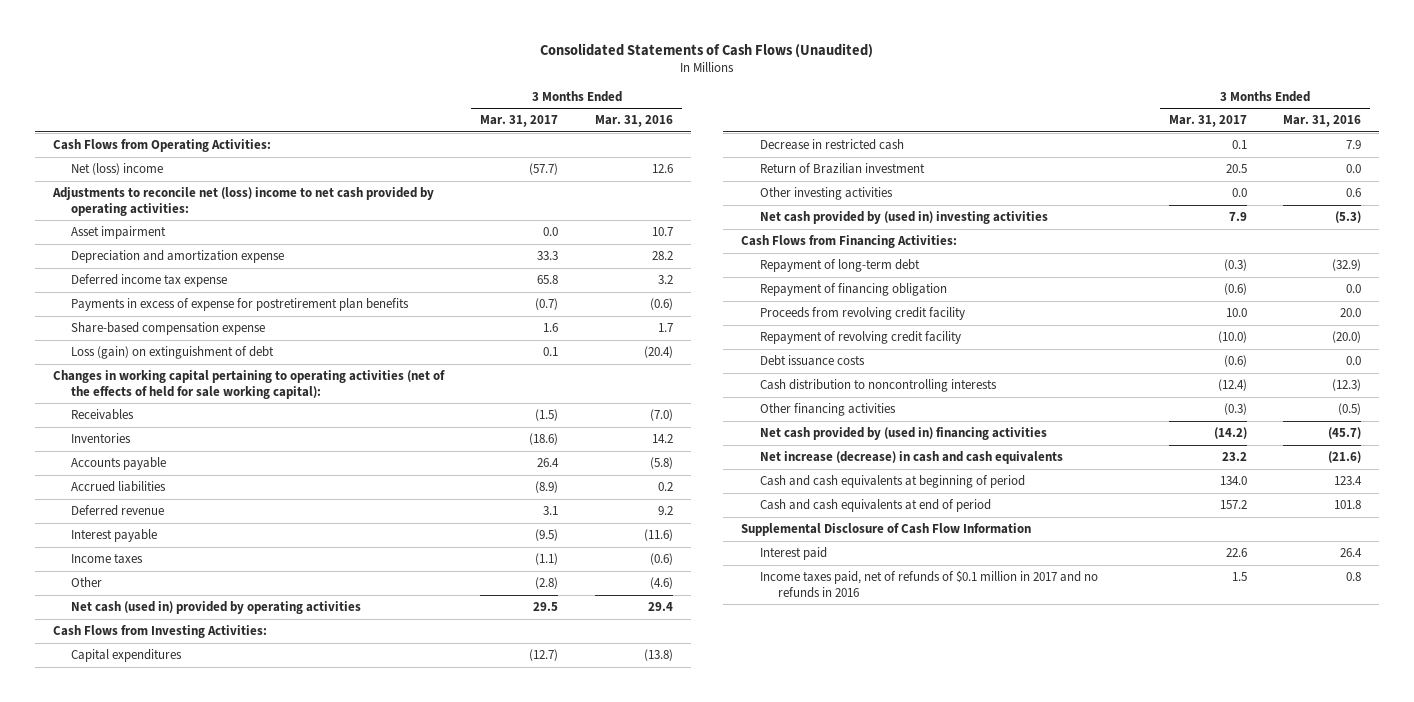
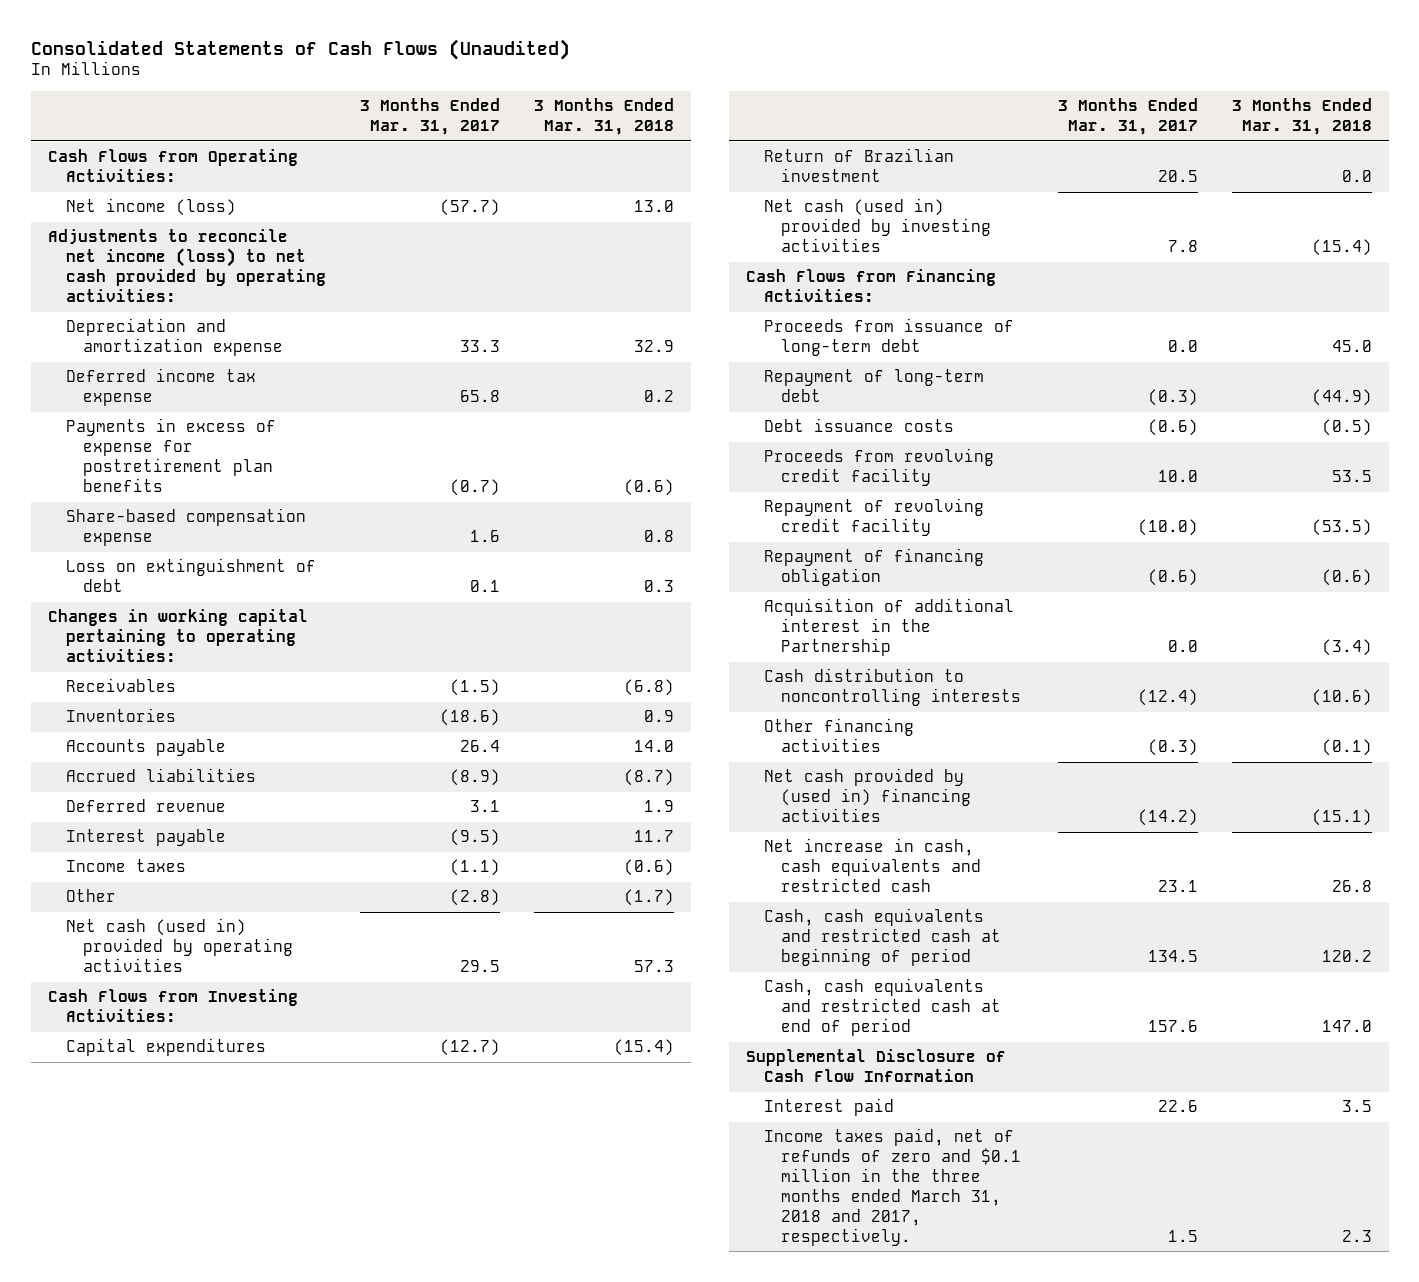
- | 3 Months Ended Mar. 31, 2017 | 3 Months Ended Mar. 31, 2016
+ | 3 Months Ended Mar. 31, 2017 | 3 Months Ended Mar. 31, 2018
- Net (loss) income | (57.7) | 12.6
- Adjustments to reconcile net (loss) income to net cash provided by operating activities:
- Asset impairment | 0.0 | 10.7
+ Net income (loss) | (57.7) | 13.0
+ Adjustments to reconcile net income (loss) to net cash provided by operating activities:
- Loss (gain) on extinguishment of debt | 0.1 | (20.4)
- Changes in working capital pertaining to operating activities (net of the effects of held for sale working capital):
+ Loss on extinguishment of debt | 0.1 | 0.3
+ Changes in working capital pertaining to operating activities:
- Decrease in restricted cash | 0.1 | 7.9
- Other investing activities | 0.0 | 0.6
- Net cash provided by (used in) investing activities | 7.9 | (5.3)
+ Net cash (used in) provided by investing activities | 7.8 | (15.4)
+ Proceeds from issuance of long-term debt | 0.0 | 45.0
moved up: Debt issuance costs | (0.6) | (0.5)
moved down: Repayment of financing obligation | (0.6) | (0.6)
+ Acquisition of additional interest in the Partnership | 0.0 | (3.4)
- Net increase (decrease) in cash and cash equivalents | 23.2 | (21.6)
- Cash and cash equivalents at beginning of period | 134.0 | 123.4
- Cash and cash equivalents at end of period | 157.2 | 101.8
+ Net increase in cash, cash equivalents and restricted cash | 23.1 | 26.8
+ Cash, cash equivalents and restricted cash at beginning of period | 134.5 | 120.2
+ Cash, cash equivalents and restricted cash at end of period | 157.6 | 147.0
- Income taxes paid, net of refunds of $0.1 million in 2017 and no refunds in 2016 | 1.5 | 0.8
+ Income taxes paid, net of refunds of zero and $0.1 million in the three months ended March 31, 2018 and 2017, respectively. | 1.5 | 2.3

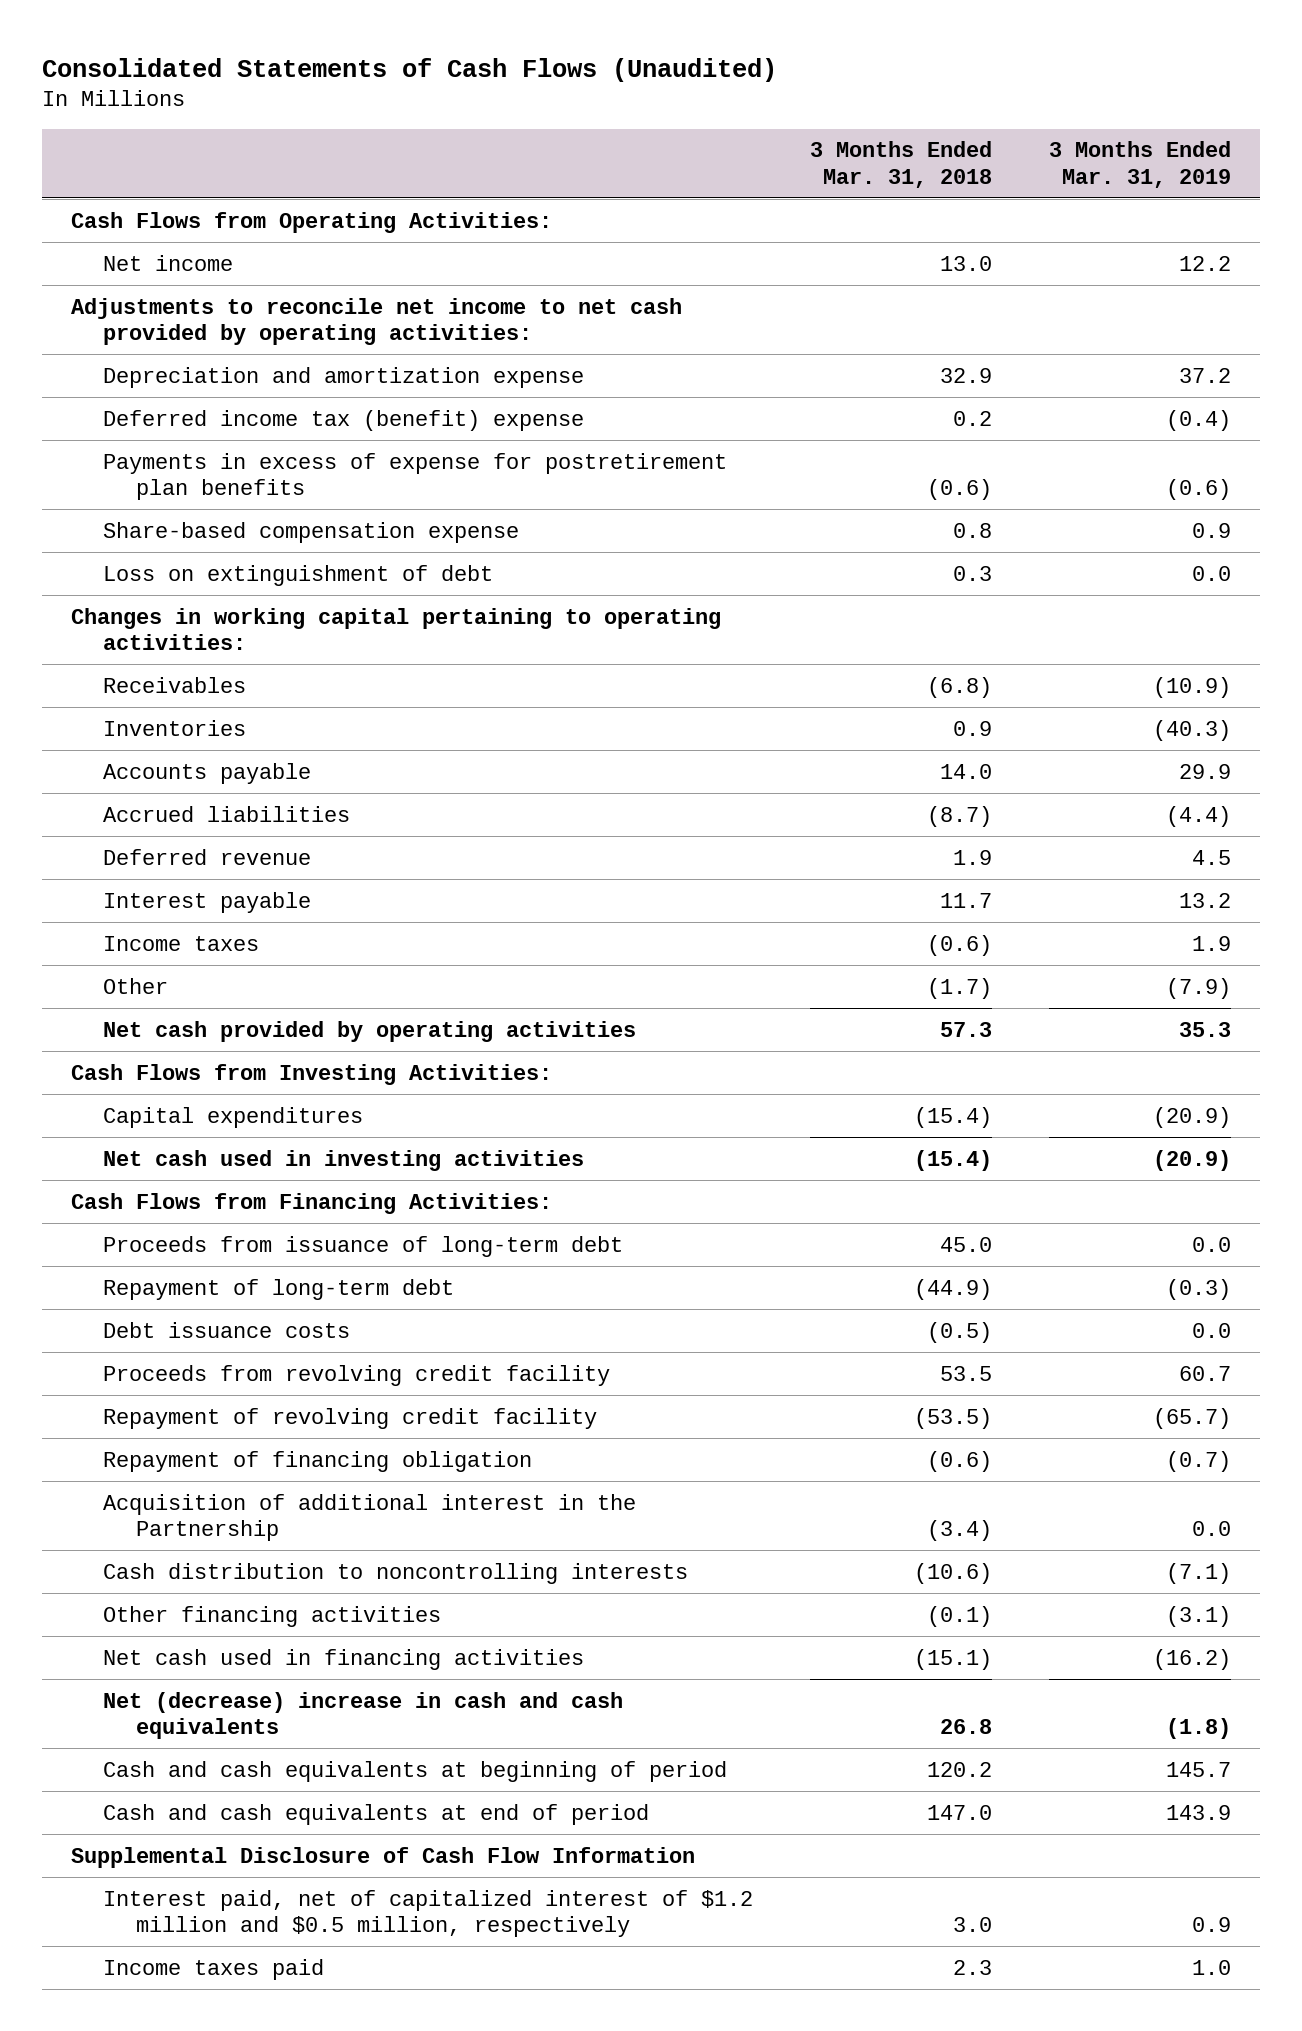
- | 3 Months Ended Mar. 31, 2017 | 3 Months Ended Mar. 31, 2018
+ | 3 Months Ended Mar. 31, 2018 | 3 Months Ended Mar. 31, 2019
- Net income (loss) | (57.7) | 13.0
- Adjustments to reconcile net income (loss) to net cash provided by operating activities:
+ Net income | 13.0 | 12.2
+ Adjustments to reconcile net income to net cash provided by operating activities:
- Deferred income tax expense | 65.8 | 0.2
+ Deferred income tax (benefit) expense | 0.2 | (0.4)
- Net cash (used in) provided by operating activities | 29.5 | 57.3
+ Net cash provided by operating activities | 57.3 | 35.3
- Return of Brazilian investment | 20.5 | 0.0
- Net cash (used in) provided by investing activities | 7.8 | (15.4)
+ Net cash used in investing activities | (15.4) | (20.9)
- Net cash provided by (used in) financing activities | (14.2) | (15.1)
- Net increase in cash, cash equivalents and restricted cash | 23.1 | 26.8
- Cash, cash equivalents and restricted cash at beginning of period | 134.5 | 120.2
- Cash, cash equivalents and restricted cash at end of period | 157.6 | 147.0
+ Net cash used in financing activities | (15.1) | (16.2)
+ Net (decrease) increase in cash and cash equivalents | 26.8 | (1.8)
+ Cash and cash equivalents at beginning of period | 120.2 | 145.7
+ Cash and cash equivalents at end of period | 147.0 | 143.9
- Interest paid | 22.6 | 3.5
- Income taxes paid, net of refunds of zero and $0.1 million in the three months ended March 31, 2018 and 2017, respectively. | 1.5 | 2.3
+ Interest paid, net of capitalized interest of $1.2 million and $0.5 million, respectively | 3.0 | 0.9
+ Income taxes paid | 2.3 | 1.0

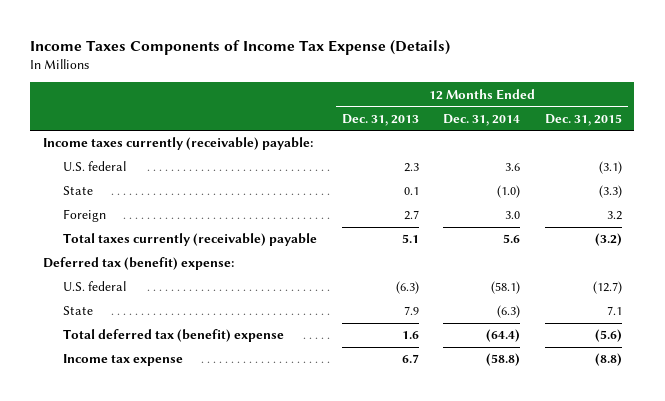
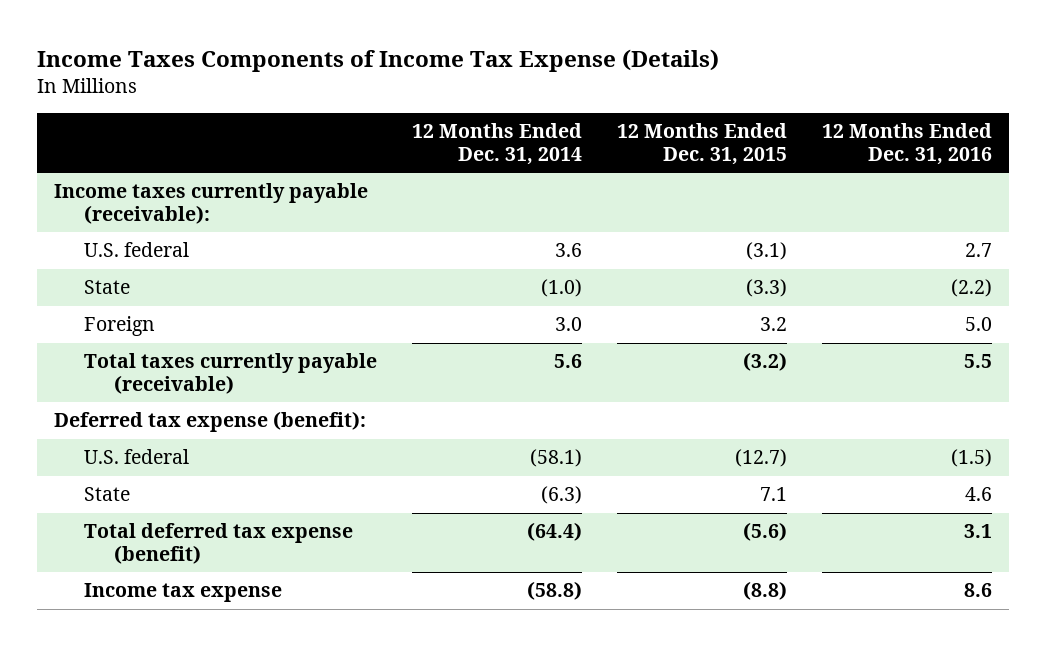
- | 12 Months Ended Dec. 31, 2013 | 12 Months Ended Dec. 31, 2014 | 12 Months Ended Dec. 31, 2015
+ | 12 Months Ended Dec. 31, 2014 | 12 Months Ended Dec. 31, 2015 | 12 Months Ended Dec. 31, 2016
- Income taxes currently (receivable) payable:
+ Income taxes currently payable (receivable):
- Total taxes currently (receivable) payable | 5.1 | 5.6 | (3.2)
- Deferred tax (benefit) expense:
+ Total taxes currently payable (receivable) | 5.6 | (3.2) | 5.5
+ Deferred tax expense (benefit):
- Total deferred tax (benefit) expense | 1.6 | (64.4) | (5.6)
+ Total deferred tax expense (benefit) | (64.4) | (5.6) | 3.1

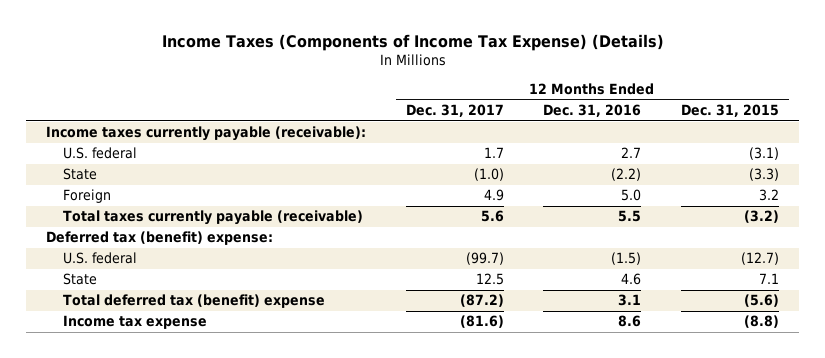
- Income Taxes Components of Income Tax Expense (Details)
+ Income Taxes (Components of Income Tax Expense) (Details)
- | 12 Months Ended Dec. 31, 2014 | 12 Months Ended Dec. 31, 2015 | 12 Months Ended Dec. 31, 2016
+ | 12 Months Ended Dec. 31, 2017 | 12 Months Ended Dec. 31, 2016 | 12 Months Ended Dec. 31, 2015
- Deferred tax expense (benefit):
+ Deferred tax (benefit) expense:
- Total deferred tax expense (benefit) | (64.4) | (5.6) | 3.1
+ Total deferred tax (benefit) expense | (87.2) | 3.1 | (5.6)

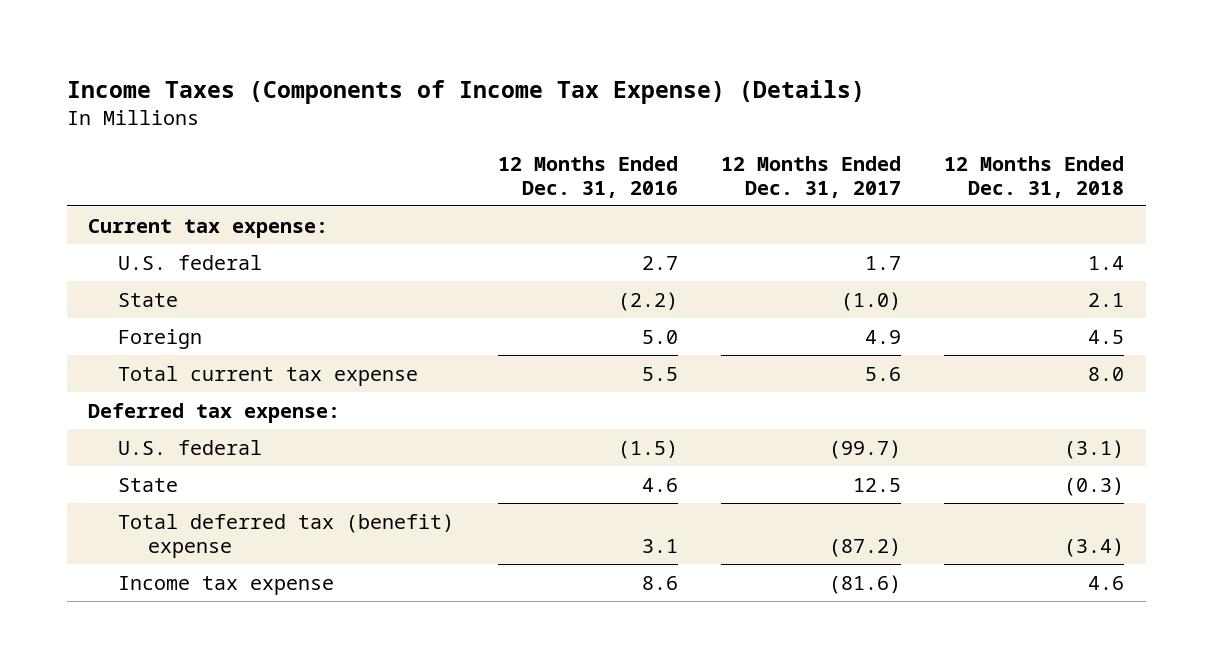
- | 12 Months Ended Dec. 31, 2017 | 12 Months Ended Dec. 31, 2016 | 12 Months Ended Dec. 31, 2015
+ | 12 Months Ended Dec. 31, 2016 | 12 Months Ended Dec. 31, 2017 | 12 Months Ended Dec. 31, 2018
- Income taxes currently payable (receivable):
+ Current tax expense:
- Total taxes currently payable (receivable) | 5.6 | 5.5 | (3.2)
- Deferred tax (benefit) expense:
+ Total current tax expense | 5.5 | 5.6 | 8.0
+ Deferred tax expense:

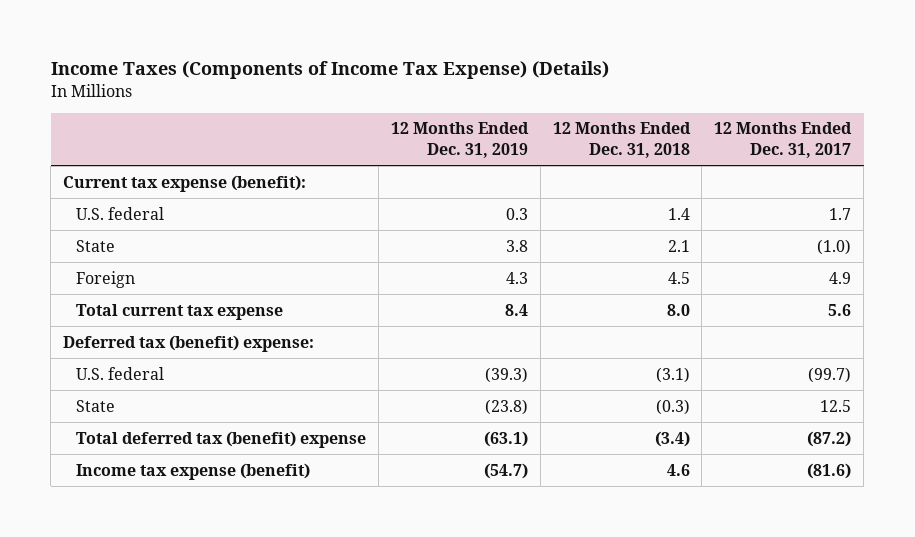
- | 12 Months Ended Dec. 31, 2016 | 12 Months Ended Dec. 31, 2017 | 12 Months Ended Dec. 31, 2018
+ | 12 Months Ended Dec. 31, 2019 | 12 Months Ended Dec. 31, 2018 | 12 Months Ended Dec. 31, 2017
- Current tax expense:
+ Current tax expense (benefit):
- Deferred tax expense:
+ Deferred tax (benefit) expense:
- Income tax expense | 8.6 | (81.6) | 4.6
+ Income tax expense (benefit) | (54.7) | 4.6 | (81.6)

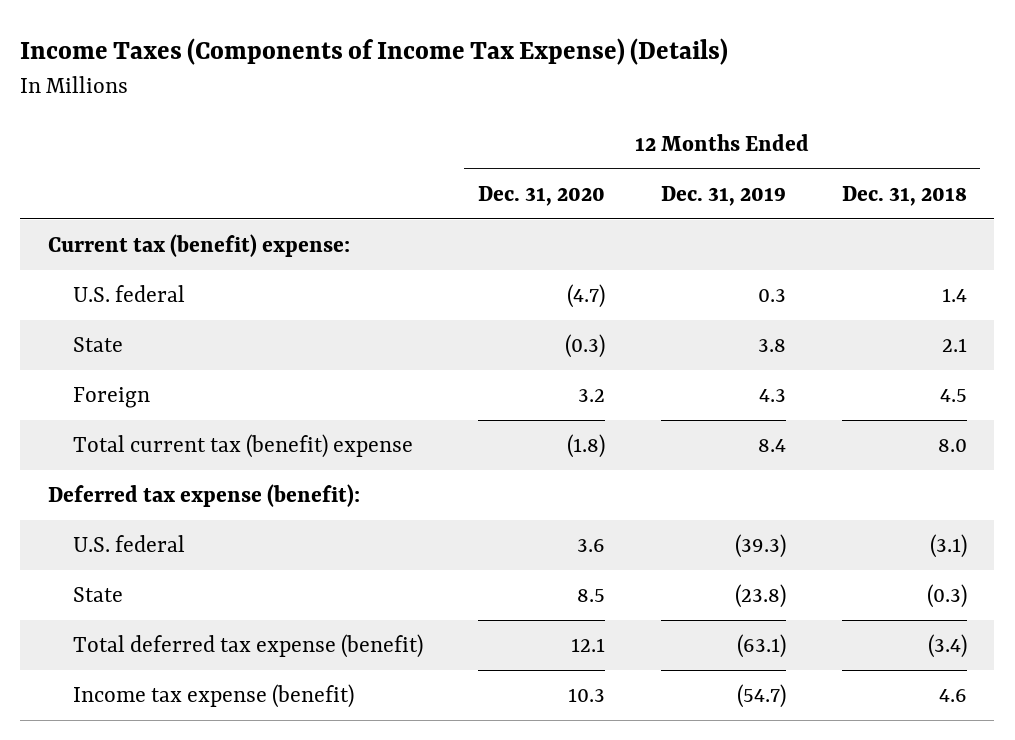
- | 12 Months Ended Dec. 31, 2019 | 12 Months Ended Dec. 31, 2018 | 12 Months Ended Dec. 31, 2017
+ | 12 Months Ended Dec. 31, 2020 | 12 Months Ended Dec. 31, 2019 | 12 Months Ended Dec. 31, 2018
- Current tax expense (benefit):
+ Current tax (benefit) expense:
- Total current tax expense | 8.4 | 8.0 | 5.6
- Deferred tax (benefit) expense:
+ Total current tax (benefit) expense | (1.8) | 8.4 | 8.0
+ Deferred tax expense (benefit):
- Total deferred tax (benefit) expense | (63.1) | (3.4) | (87.2)
+ Total deferred tax expense (benefit) | 12.1 | (63.1) | (3.4)

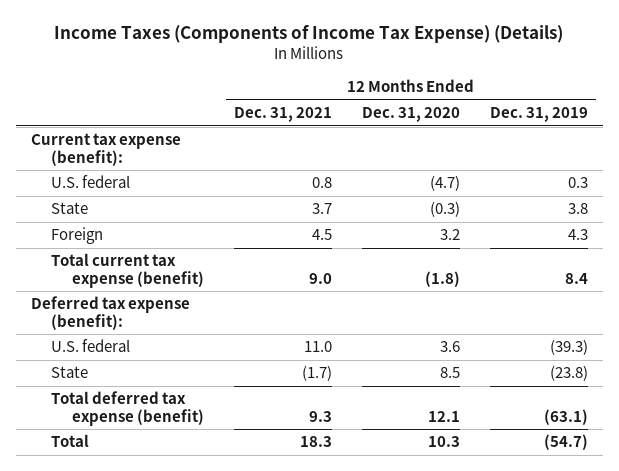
- | 12 Months Ended Dec. 31, 2020 | 12 Months Ended Dec. 31, 2019 | 12 Months Ended Dec. 31, 2018
+ | 12 Months Ended Dec. 31, 2021 | 12 Months Ended Dec. 31, 2020 | 12 Months Ended Dec. 31, 2019
- Current tax (benefit) expense:
+ Current tax expense (benefit):
- Total current tax (benefit) expense | (1.8) | 8.4 | 8.0
+ Total current tax expense (benefit) | 9.0 | (1.8) | 8.4
- Income tax expense (benefit) | 10.3 | (54.7) | 4.6
+ Total | 18.3 | 10.3 | (54.7)

